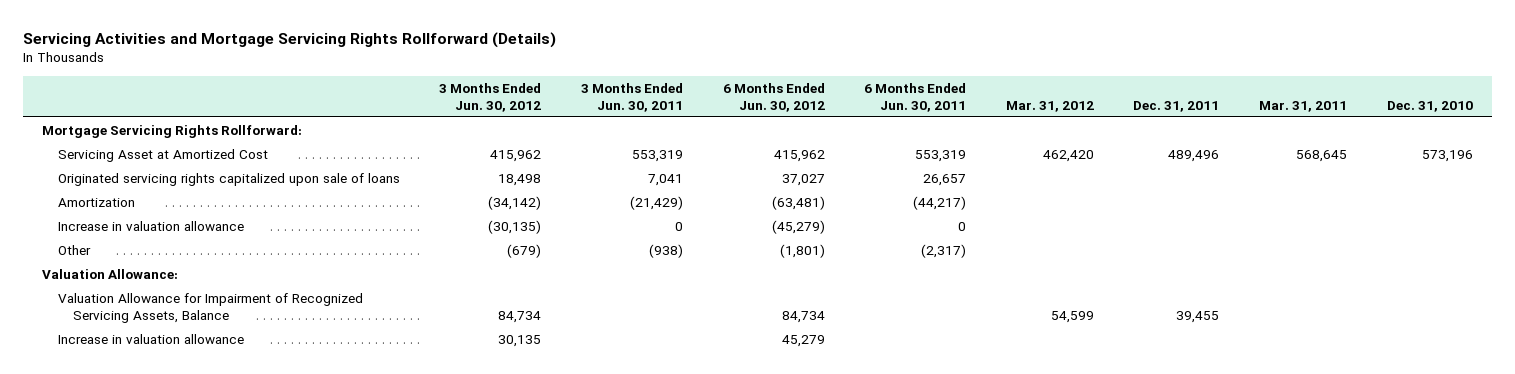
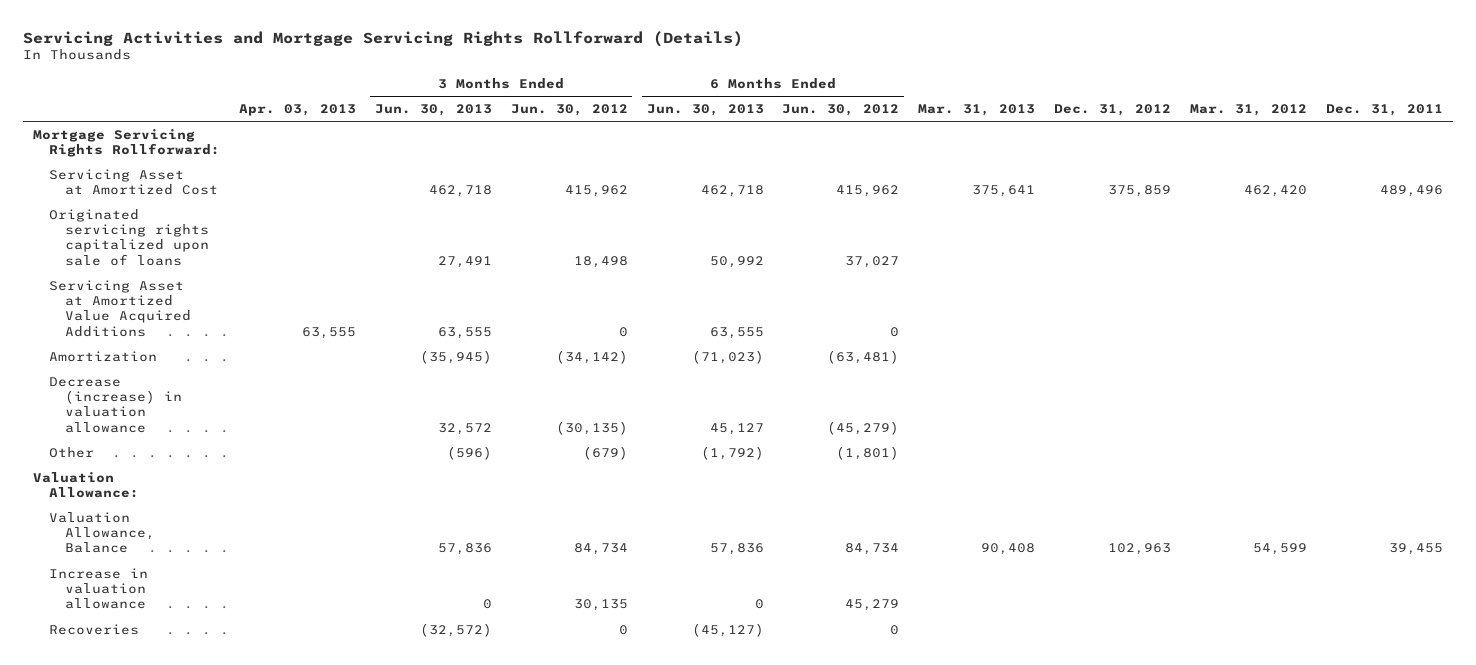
- | 3 Months Ended Jun. 30, 2012 | 3 Months Ended Jun. 30, 2011 | 6 Months Ended Jun. 30, 2012 | 6 Months Ended Jun. 30, 2011 | Mar. 31, 2012 | Dec. 31, 2011 | Mar. 31, 2011 | Dec. 31, 2010
+ | Apr. 03, 2013 | 3 Months Ended Jun. 30, 2013 | 3 Months Ended Jun. 30, 2012 | 6 Months Ended Jun. 30, 2013 | 6 Months Ended Jun. 30, 2012 | Mar. 31, 2013 | Dec. 31, 2012 | Mar. 31, 2012 | Dec. 31, 2011
+ Servicing Asset at Amortized Value Acquired Additions | 63,555 | 63,555 | 0 | 63,555 | 0 | | | |
- Increase in valuation allowance | (30,135) | 0 | (45,279) | 0 | | | |
+ Decrease (increase) in valuation allowance | | 32,572 | (30,135) | 45,127 | (45,279) | | | |
- Valuation Allowance for Impairment of Recognized Servicing Assets, Balance | 84,734 | | 84,734 | | 54,599 | 39,455 | |
+ Valuation Allowance, Balance | | 57,836 | 84,734 | 57,836 | 84,734 | 90,408 | 102,963 | 54,599 | 39,455
+ Recoveries | | (32,572) | 0 | (45,127) | 0 | | | |

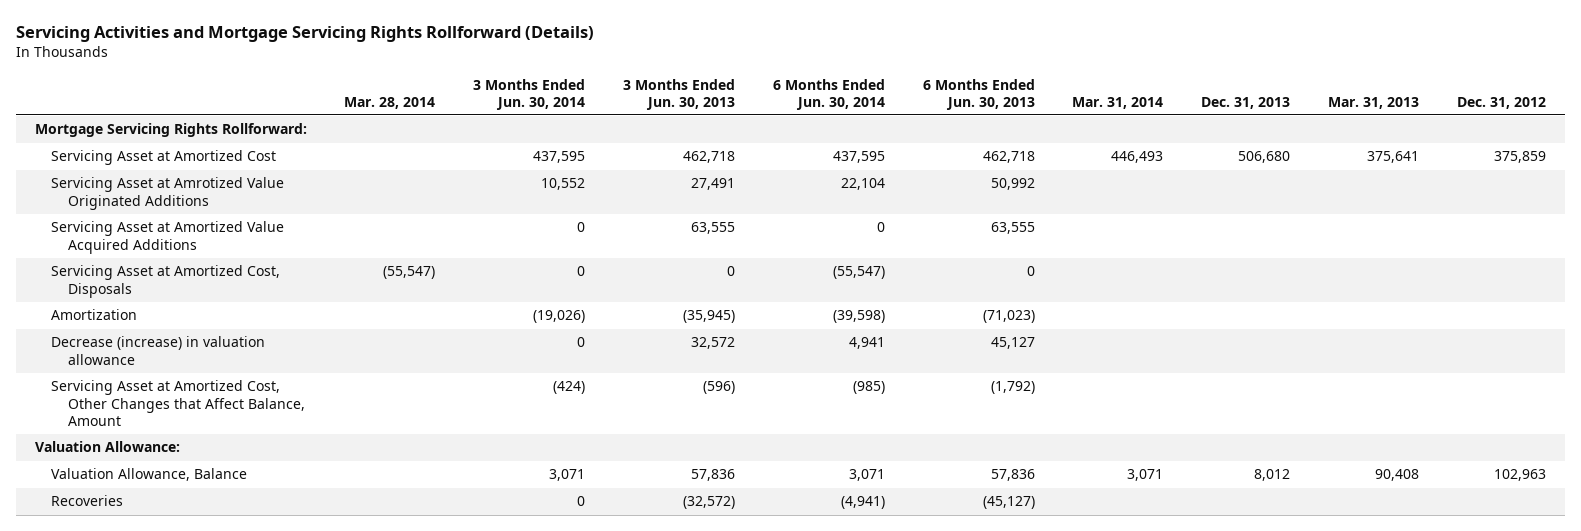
- | Apr. 03, 2013 | 3 Months Ended Jun. 30, 2013 | 3 Months Ended Jun. 30, 2012 | 6 Months Ended Jun. 30, 2013 | 6 Months Ended Jun. 30, 2012 | Mar. 31, 2013 | Dec. 31, 2012 | Mar. 31, 2012 | Dec. 31, 2011
+ | Mar. 28, 2014 | 3 Months Ended Jun. 30, 2014 | 3 Months Ended Jun. 30, 2013 | 6 Months Ended Jun. 30, 2014 | 6 Months Ended Jun. 30, 2013 | Mar. 31, 2014 | Dec. 31, 2013 | Mar. 31, 2013 | Dec. 31, 2012
- Originated servicing rights capitalized upon sale of loans | | 27,491 | 18,498 | 50,992 | 37,027 | | | |
+ Servicing Asset at Amrotized Value Originated Additions | | 10,552 | 27,491 | 22,104 | 50,992 | | | |
+ Servicing Asset at Amortized Cost, Disposals | (55,547) | 0 | 0 | (55,547) | 0 | | | |
- Other | | (596) | (679) | (1,792) | (1,801) | | | |
+ Servicing Asset at Amortized Cost, Other Changes that Affect Balance, Amount | | (424) | (596) | (985) | (1,792) | | | |
- Increase in valuation allowance | | 0 | 30,135 | 0 | 45,279 | | | |

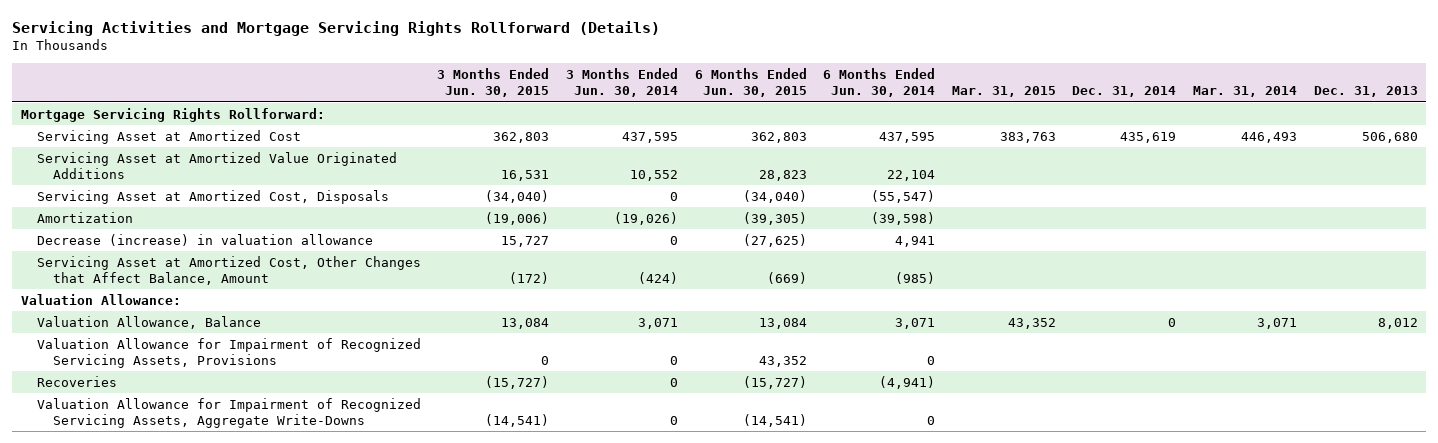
- | Mar. 28, 2014 | 3 Months Ended Jun. 30, 2014 | 3 Months Ended Jun. 30, 2013 | 6 Months Ended Jun. 30, 2014 | 6 Months Ended Jun. 30, 2013 | Mar. 31, 2014 | Dec. 31, 2013 | Mar. 31, 2013 | Dec. 31, 2012
+ | 3 Months Ended Jun. 30, 2015 | 3 Months Ended Jun. 30, 2014 | 6 Months Ended Jun. 30, 2015 | 6 Months Ended Jun. 30, 2014 | Mar. 31, 2015 | Dec. 31, 2014 | Mar. 31, 2014 | Dec. 31, 2013
- Servicing Asset at Amrotized Value Originated Additions | | 10,552 | 27,491 | 22,104 | 50,992 | | | |
- Servicing Asset at Amortized Value Acquired Additions | | 0 | 63,555 | 0 | 63,555 | | | |
+ Servicing Asset at Amortized Value Originated Additions | 16,531 | 10,552 | 28,823 | 22,104 | | | |
+ Valuation Allowance for Impairment of Recognized Servicing Assets, Provisions | 0 | 0 | 43,352 | 0 | | | |
+ Valuation Allowance for Impairment of Recognized Servicing Assets, Aggregate Write-Downs | (14,541) | 0 | (14,541) | 0 | | | |

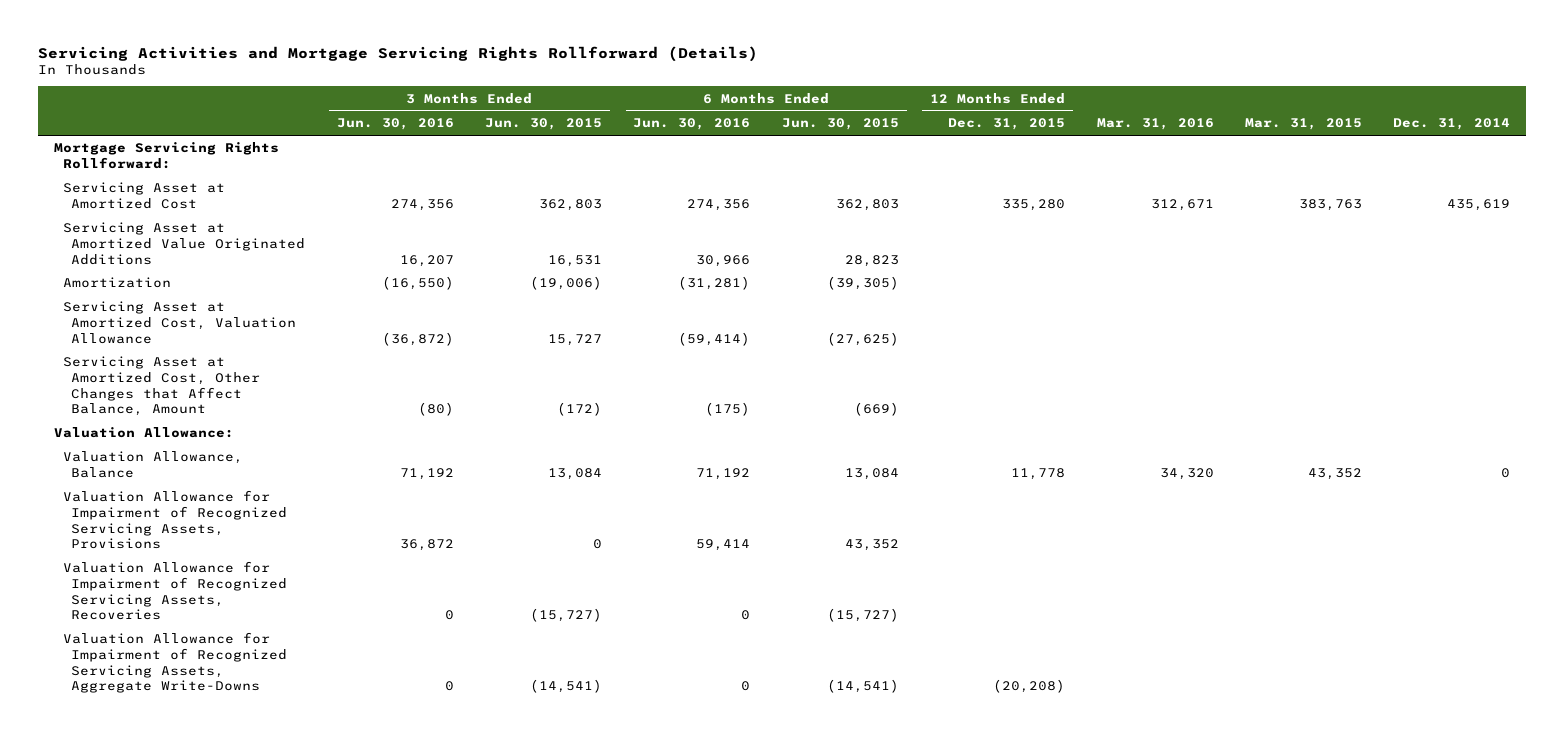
- | 3 Months Ended Jun. 30, 2015 | 3 Months Ended Jun. 30, 2014 | 6 Months Ended Jun. 30, 2015 | 6 Months Ended Jun. 30, 2014 | Mar. 31, 2015 | Dec. 31, 2014 | Mar. 31, 2014 | Dec. 31, 2013
+ | 3 Months Ended Jun. 30, 2016 | 3 Months Ended Jun. 30, 2015 | 6 Months Ended Jun. 30, 2016 | 6 Months Ended Jun. 30, 2015 | 12 Months Ended Dec. 31, 2015 | Mar. 31, 2016 | Mar. 31, 2015 | Dec. 31, 2014
- Servicing Asset at Amortized Cost, Disposals | (34,040) | 0 | (34,040) | (55,547) | | | |
- Decrease (increase) in valuation allowance | 15,727 | 0 | (27,625) | 4,941 | | | |
+ Servicing Asset at Amortized Cost, Valuation Allowance | (36,872) | 15,727 | (59,414) | (27,625) | | | |
- Recoveries | (15,727) | 0 | (15,727) | (4,941) | | | |
+ Valuation Allowance for Impairment of Recognized Servicing Assets, Recoveries | 0 | (15,727) | 0 | (15,727) | | | |

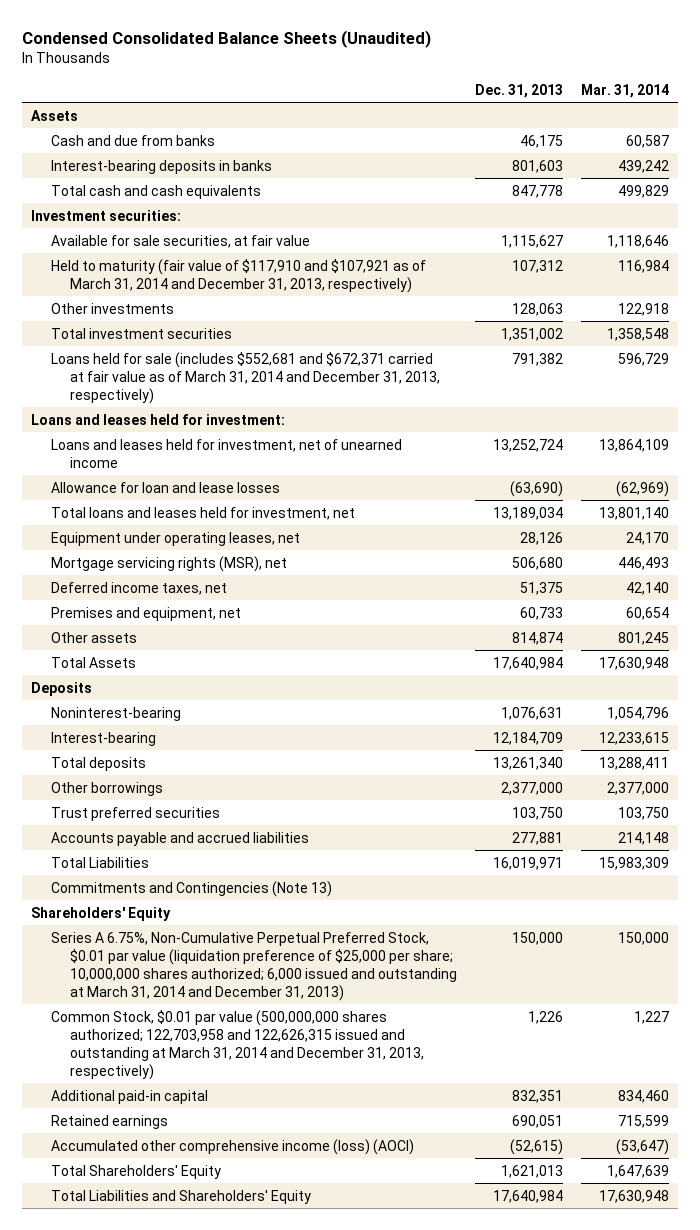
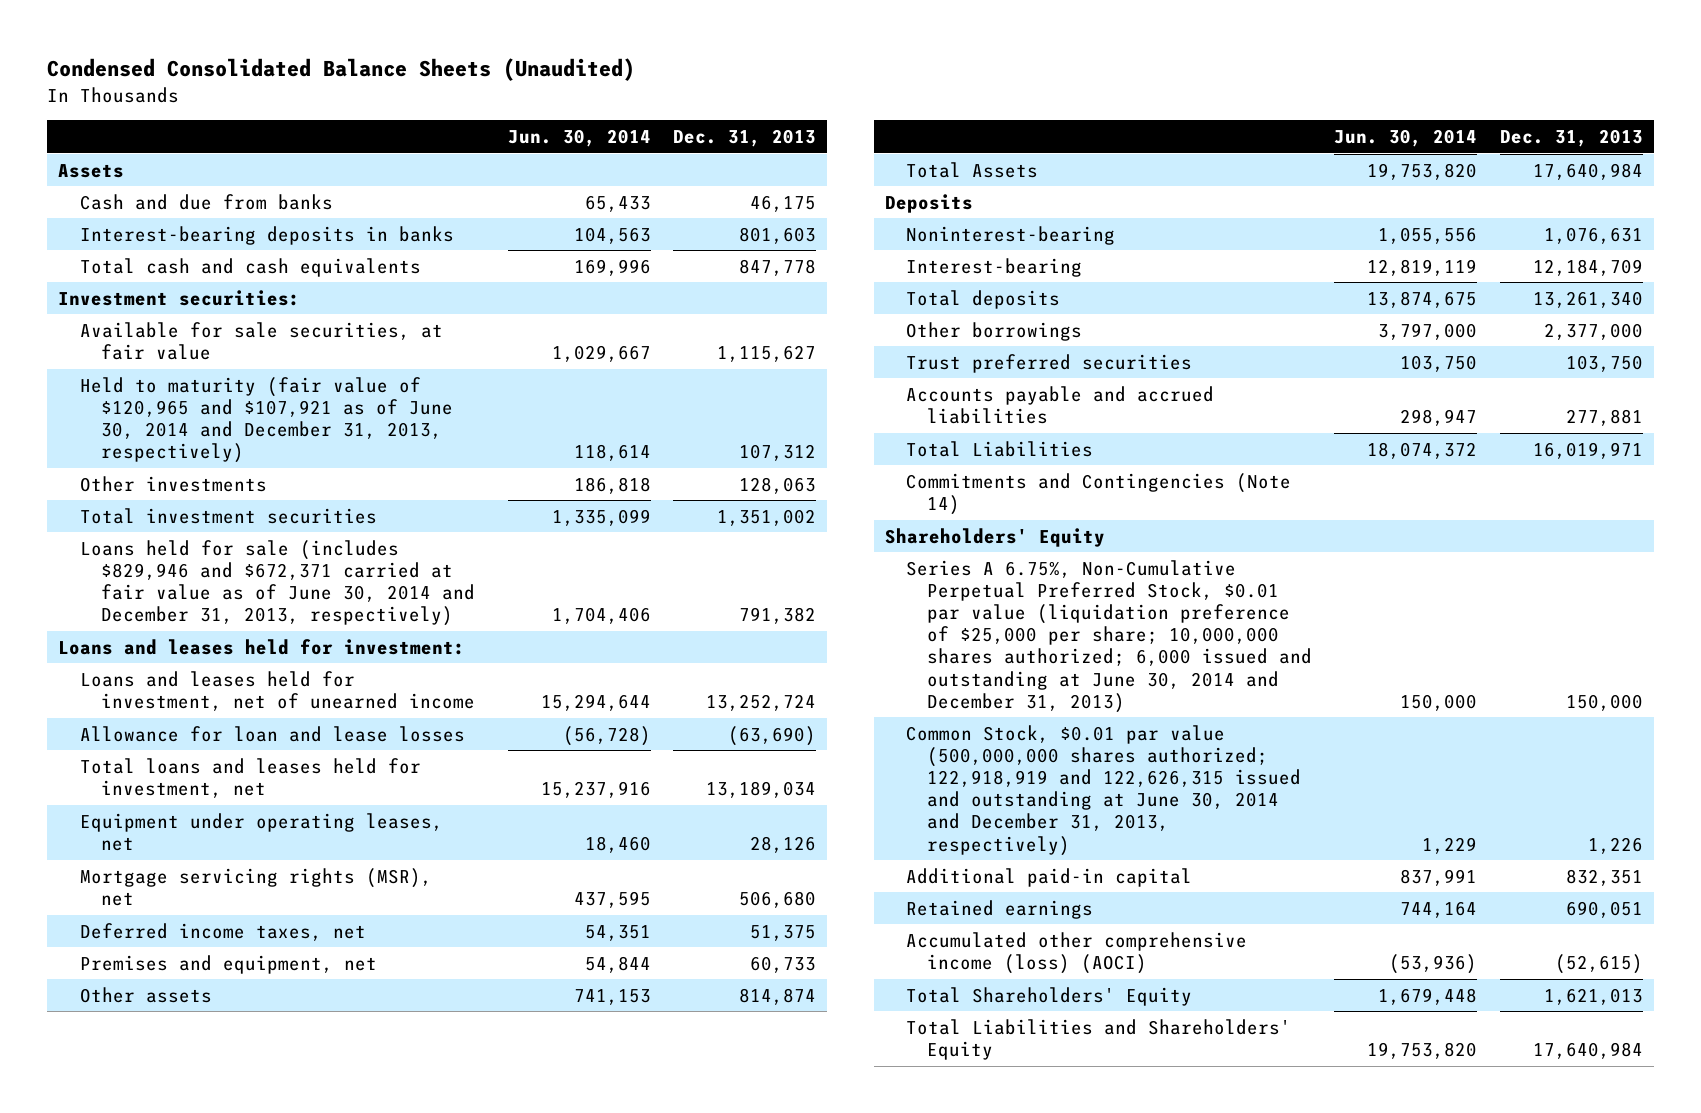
- | Dec. 31, 2013 | Mar. 31, 2014
+ | Jun. 30, 2014 | Dec. 31, 2013
- Held to maturity (fair value of $117,910 and $107,921 as of March 31, 2014 and December 31, 2013, respectively) | 107,312 | 116,984
+ Held to maturity (fair value of $120,965 and $107,921 as of June 30, 2014 and December 31, 2013, respectively) | 118,614 | 107,312
- Loans held for sale (includes $552,681 and $672,371 carried at fair value as of March 31, 2014 and December 31, 2013, respectively) | 791,382 | 596,729
+ Loans held for sale (includes $829,946 and $672,371 carried at fair value as of June 30, 2014 and December 31, 2013, respectively) | 1,704,406 | 791,382
- Commitments and Contingencies (Note 13)
+ Commitments and Contingencies (Note 14)
- Series A 6.75%, Non-Cumulative Perpetual Preferred Stock, $0.01 par value (liquidation preference of $25,000 per share; 10,000,000 shares authorized; 6,000 issued and outstanding at March 31, 2014 and December 31, 2013) | 150,000 | 150,000
- Common Stock, $0.01 par value (500,000,000 shares authorized; 122,703,958 and 122,626,315 issued and outstanding at March 31, 2014 and December 31, 2013, respectively) | 1,226 | 1,227
+ Series A 6.75%, Non-Cumulative Perpetual Preferred Stock, $0.01 par value (liquidation preference of $25,000 per share; 10,000,000 shares authorized; 6,000 issued and outstanding at June 30, 2014 and December 31, 2013) | 150,000 | 150,000
+ Common Stock, $0.01 par value (500,000,000 shares authorized; 122,918,919 and 122,626,315 issued and outstanding at June 30, 2014 and December 31, 2013, respectively) | 1,229 | 1,226

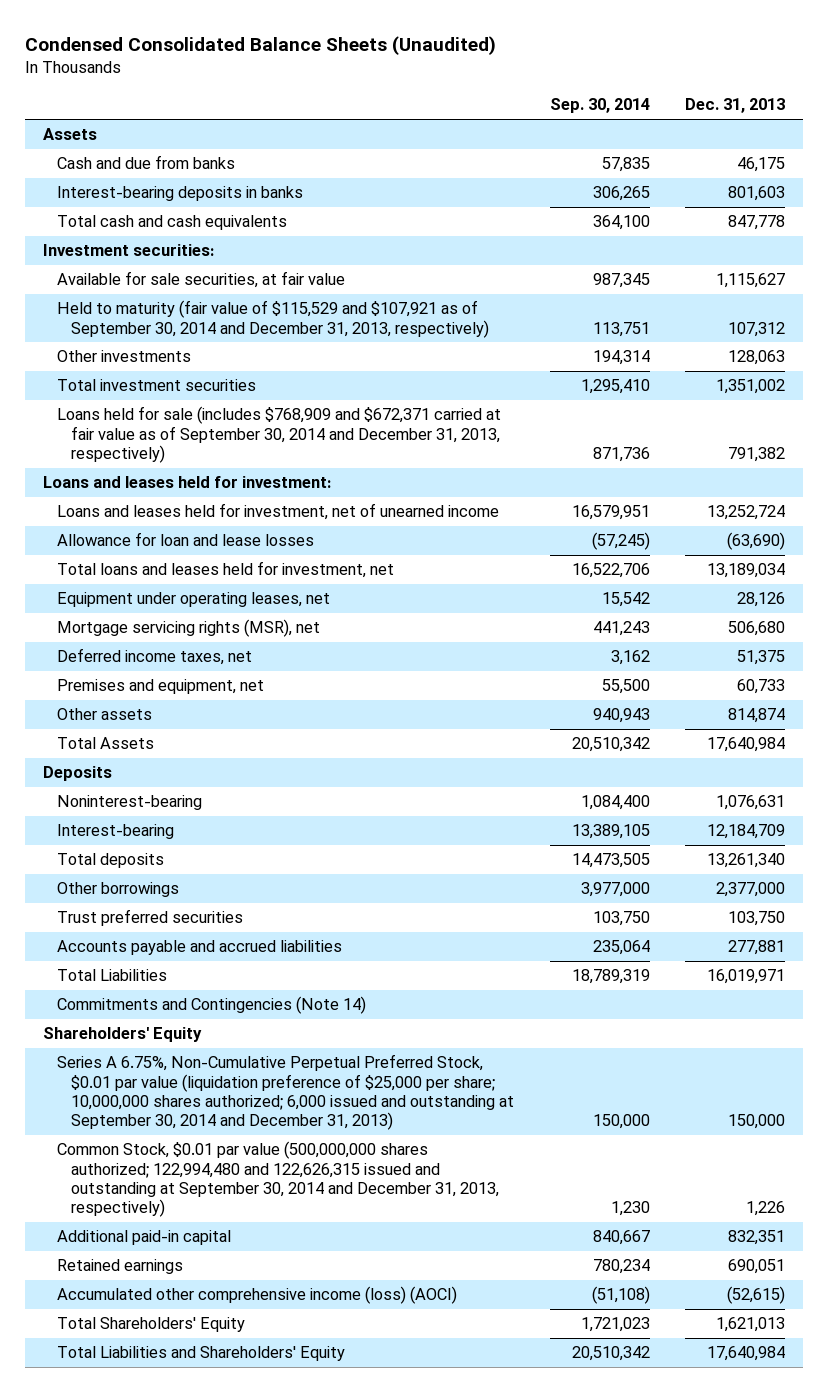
- | Jun. 30, 2014 | Dec. 31, 2013
+ | Sep. 30, 2014 | Dec. 31, 2013
- Held to maturity (fair value of $120,965 and $107,921 as of June 30, 2014 and December 31, 2013, respectively) | 118,614 | 107,312
+ Held to maturity (fair value of $115,529 and $107,921 as of September 30, 2014 and December 31, 2013, respectively) | 113,751 | 107,312
- Loans held for sale (includes $829,946 and $672,371 carried at fair value as of June 30, 2014 and December 31, 2013, respectively) | 1,704,406 | 791,382
+ Loans held for sale (includes $768,909 and $672,371 carried at fair value as of September 30, 2014 and December 31, 2013, respectively) | 871,736 | 791,382
- Series A 6.75%, Non-Cumulative Perpetual Preferred Stock, $0.01 par value (liquidation preference of $25,000 per share; 10,000,000 shares authorized; 6,000 issued and outstanding at June 30, 2014 and December 31, 2013) | 150,000 | 150,000
- Common Stock, $0.01 par value (500,000,000 shares authorized; 122,918,919 and 122,626,315 issued and outstanding at June 30, 2014 and December 31, 2013, respectively) | 1,229 | 1,226
+ Series A 6.75%, Non-Cumulative Perpetual Preferred Stock, $0.01 par value (liquidation preference of $25,000 per share; 10,000,000 shares authorized; 6,000 issued and outstanding at September 30, 2014 and December 31, 2013) | 150,000 | 150,000
+ Common Stock, $0.01 par value (500,000,000 shares authorized; 122,994,480 and 122,626,315 issued and outstanding at September 30, 2014 and December 31, 2013, respectively) | 1,230 | 1,226

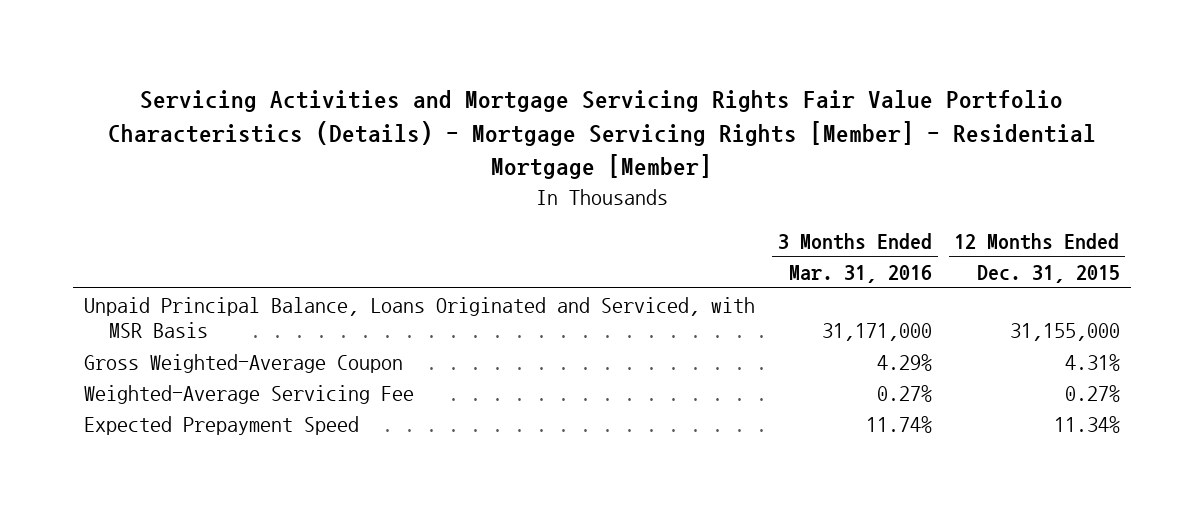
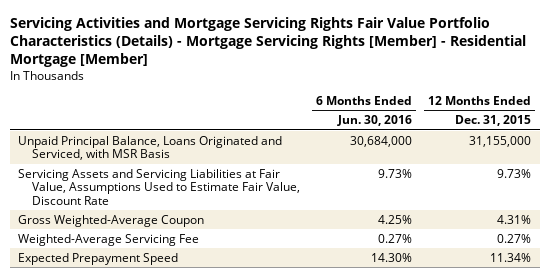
- | 3 Months Ended Mar. 31, 2016 | 12 Months Ended Dec. 31, 2015
+ | 6 Months Ended Jun. 30, 2016 | 12 Months Ended Dec. 31, 2015
+ Servicing Assets and Servicing Liabilities at Fair Value, Assumptions Used to Estimate Fair Value, Discount Rate | 9.73% | 9.73%

